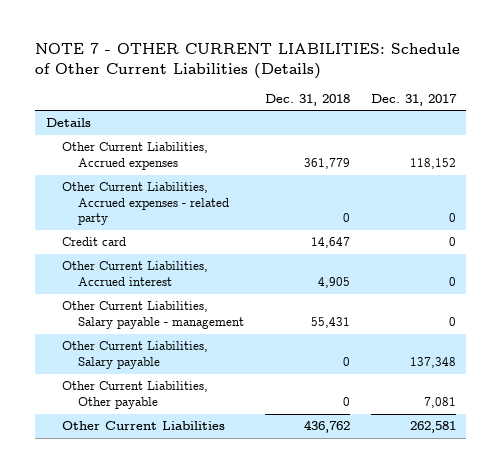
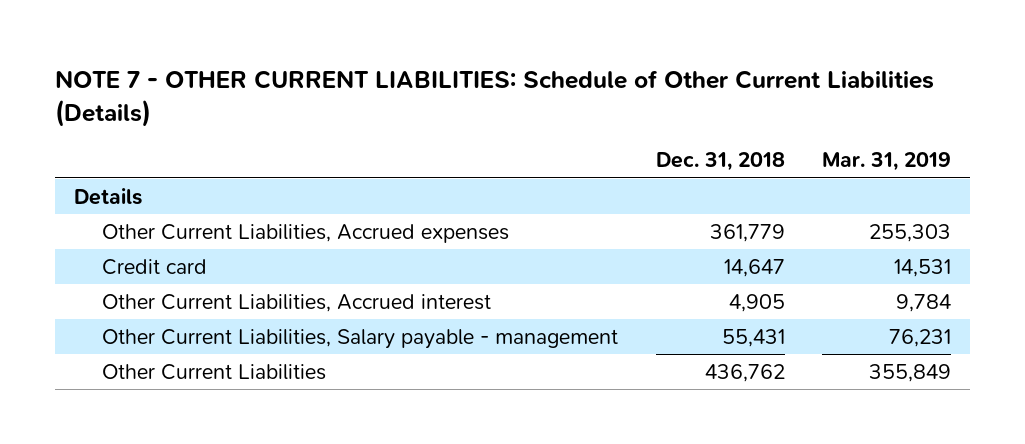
- | Dec. 31, 2018 | Dec. 31, 2017
+ | Dec. 31, 2018 | Mar. 31, 2019
- Other Current Liabilities, Accrued expenses - related party | 0 | 0
- Other Current Liabilities, Salary payable | 0 | 137,348
- Other Current Liabilities, Other payable | 0 | 7,081

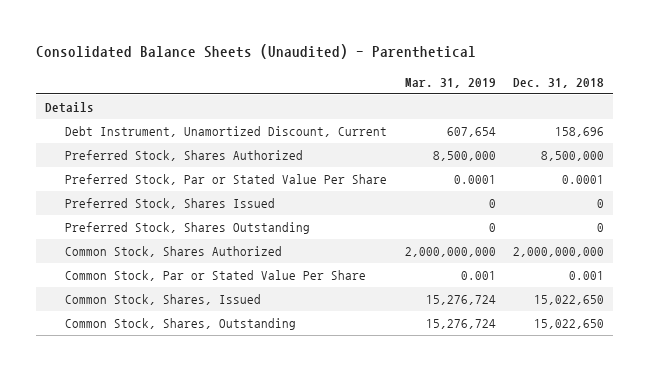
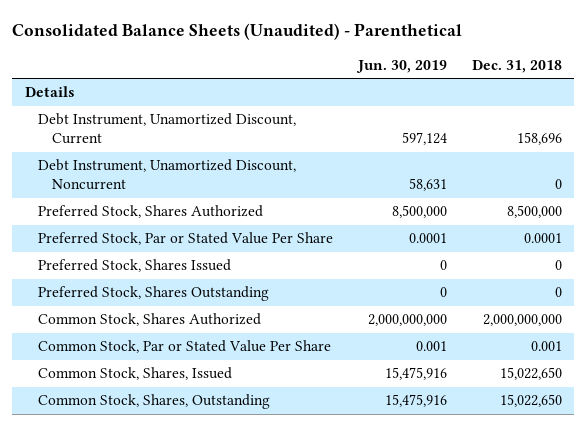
- | Mar. 31, 2019 | Dec. 31, 2018
+ | Jun. 30, 2019 | Dec. 31, 2018
+ Debt Instrument, Unamortized Discount, Noncurrent | 58,631 | 0

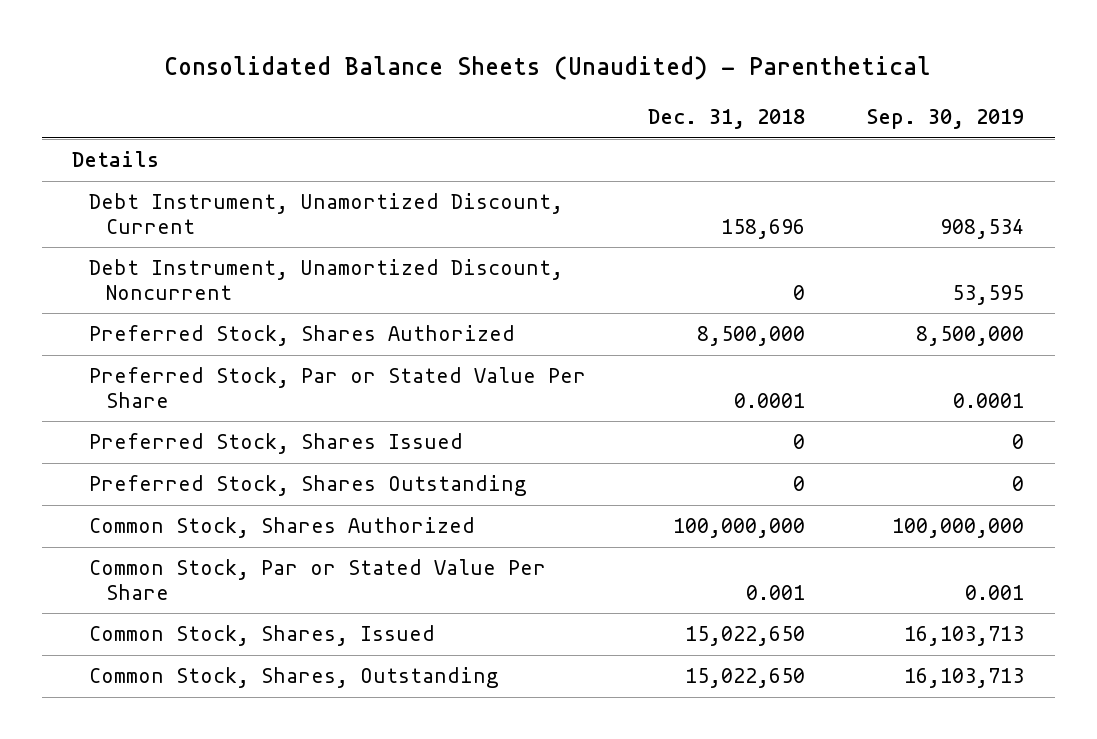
- | Jun. 30, 2019 | Dec. 31, 2018
+ | Dec. 31, 2018 | Sep. 30, 2019
- Common Stock, Shares Authorized | 2,000,000,000 | 2,000,000,000
+ Common Stock, Shares Authorized | 100,000,000 | 100,000,000

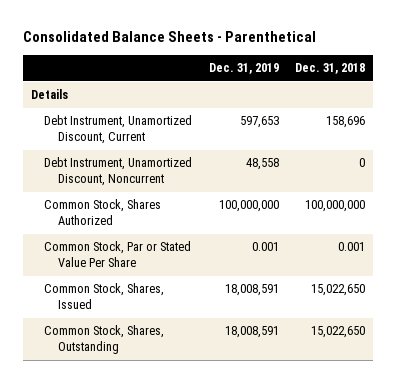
- Consolidated Balance Sheets (Unaudited) - Parenthetical
+ Consolidated Balance Sheets - Parenthetical
- | Dec. 31, 2018 | Sep. 30, 2019
+ | Dec. 31, 2019 | Dec. 31, 2018
- Preferred Stock, Shares Authorized | 8,500,000 | 8,500,000
- Preferred Stock, Par or Stated Value Per Share | 0.0001 | 0.0001
- Preferred Stock, Shares Issued | 0 | 0
- Preferred Stock, Shares Outstanding | 0 | 0

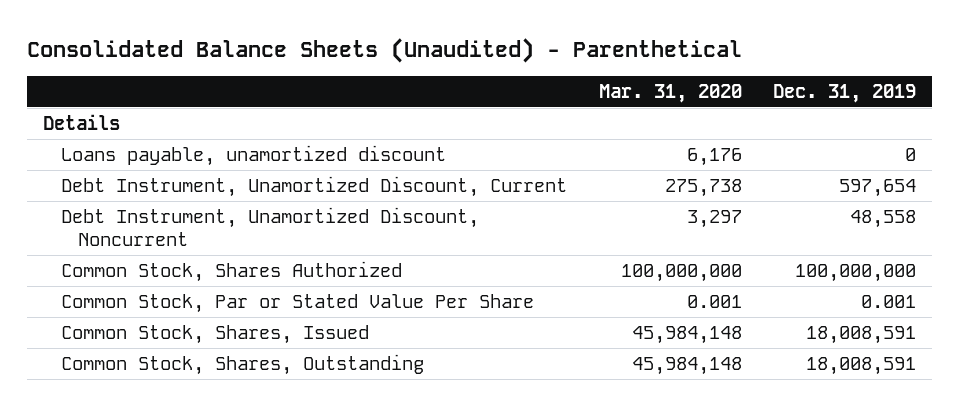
- Consolidated Balance Sheets - Parenthetical
+ Consolidated Balance Sheets (Unaudited) - Parenthetical
- | Dec. 31, 2019 | Dec. 31, 2018
+ | Mar. 31, 2020 | Dec. 31, 2019
- Debt Instrument, Unamortized Discount, Current | 597,653 | 158,696
+ Loans payable, unamortized discount | 6,176 | 0
+ Debt Instrument, Unamortized Discount, Current | 275,738 | 597,654

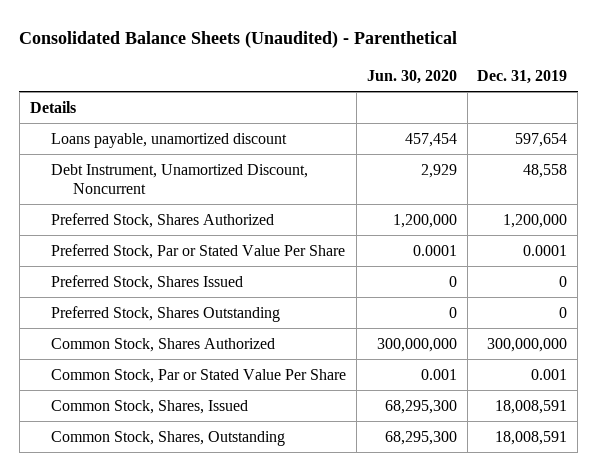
- | Mar. 31, 2020 | Dec. 31, 2019
+ | Jun. 30, 2020 | Dec. 31, 2019
- Loans payable, unamortized discount | 6,176 | 0
- Debt Instrument, Unamortized Discount, Current | 275,738 | 597,654
+ Loans payable, unamortized discount | 457,454 | 597,654
- Common Stock, Shares Authorized | 100,000,000 | 100,000,000
+ Preferred Stock, Shares Authorized | 1,200,000 | 1,200,000
+ Preferred Stock, Par or Stated Value Per Share | 0.0001 | 0.0001
+ Preferred Stock, Shares Issued | 0 | 0
+ Preferred Stock, Shares Outstanding | 0 | 0
+ Common Stock, Shares Authorized | 300,000,000 | 300,000,000

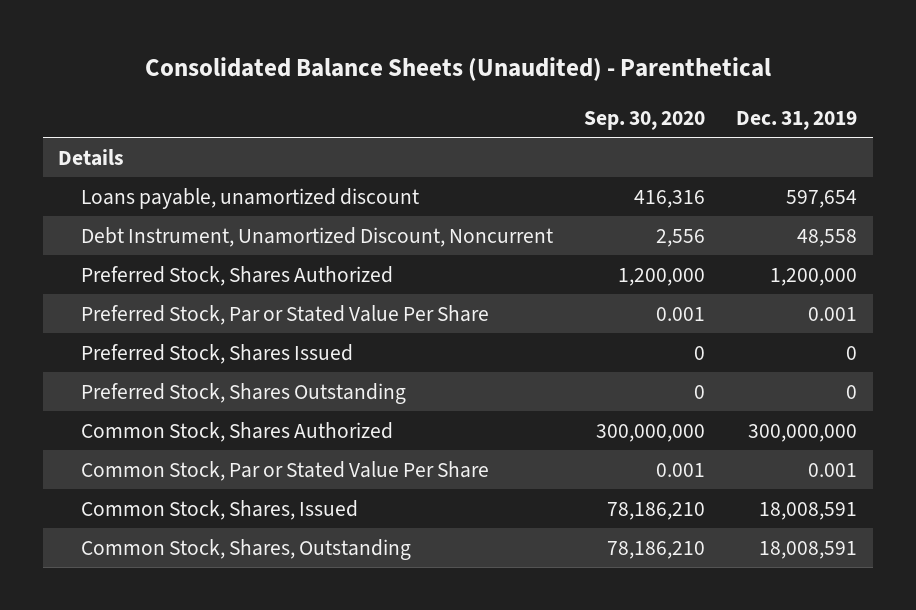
- | Jun. 30, 2020 | Dec. 31, 2019
+ | Sep. 30, 2020 | Dec. 31, 2019
- Preferred Stock, Par or Stated Value Per Share | 0.0001 | 0.0001
+ Preferred Stock, Par or Stated Value Per Share | 0.001 | 0.001

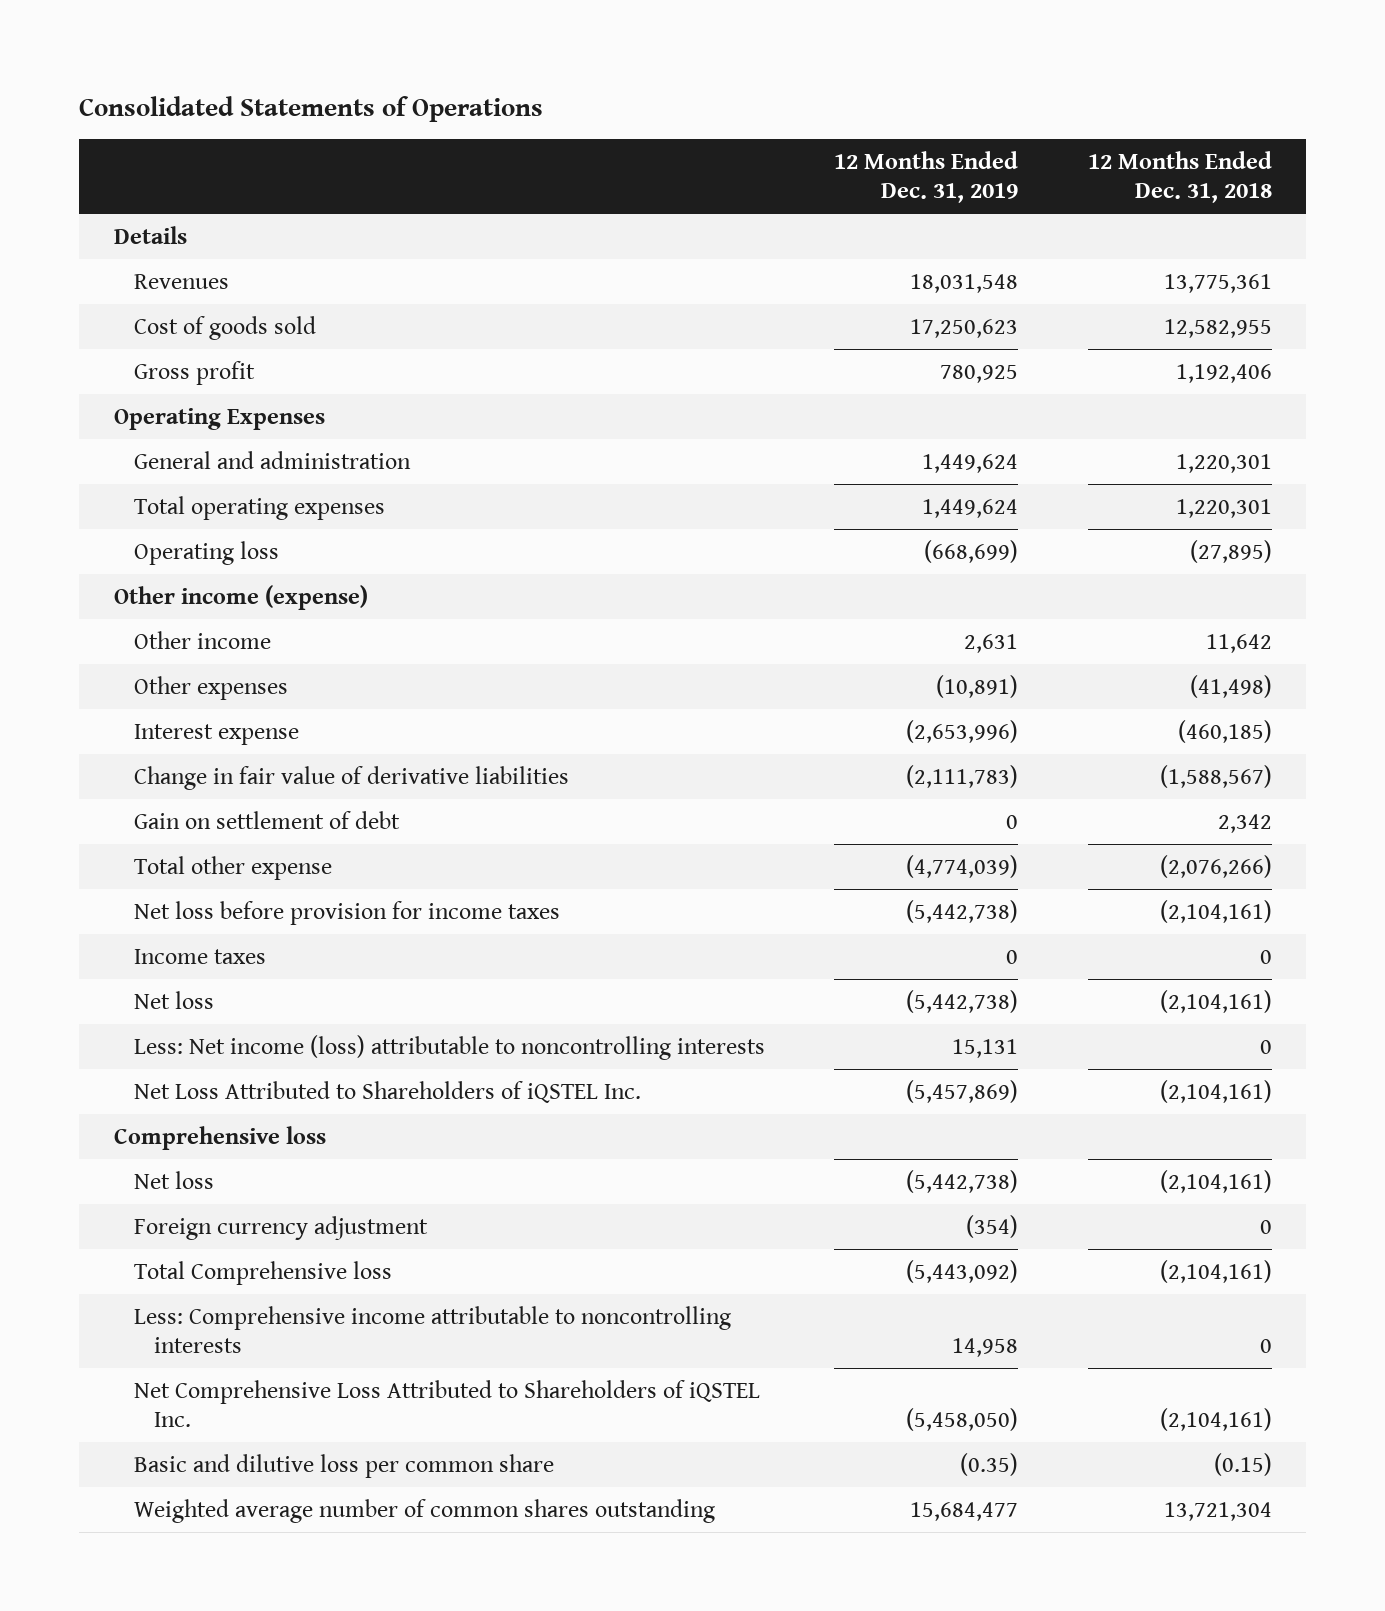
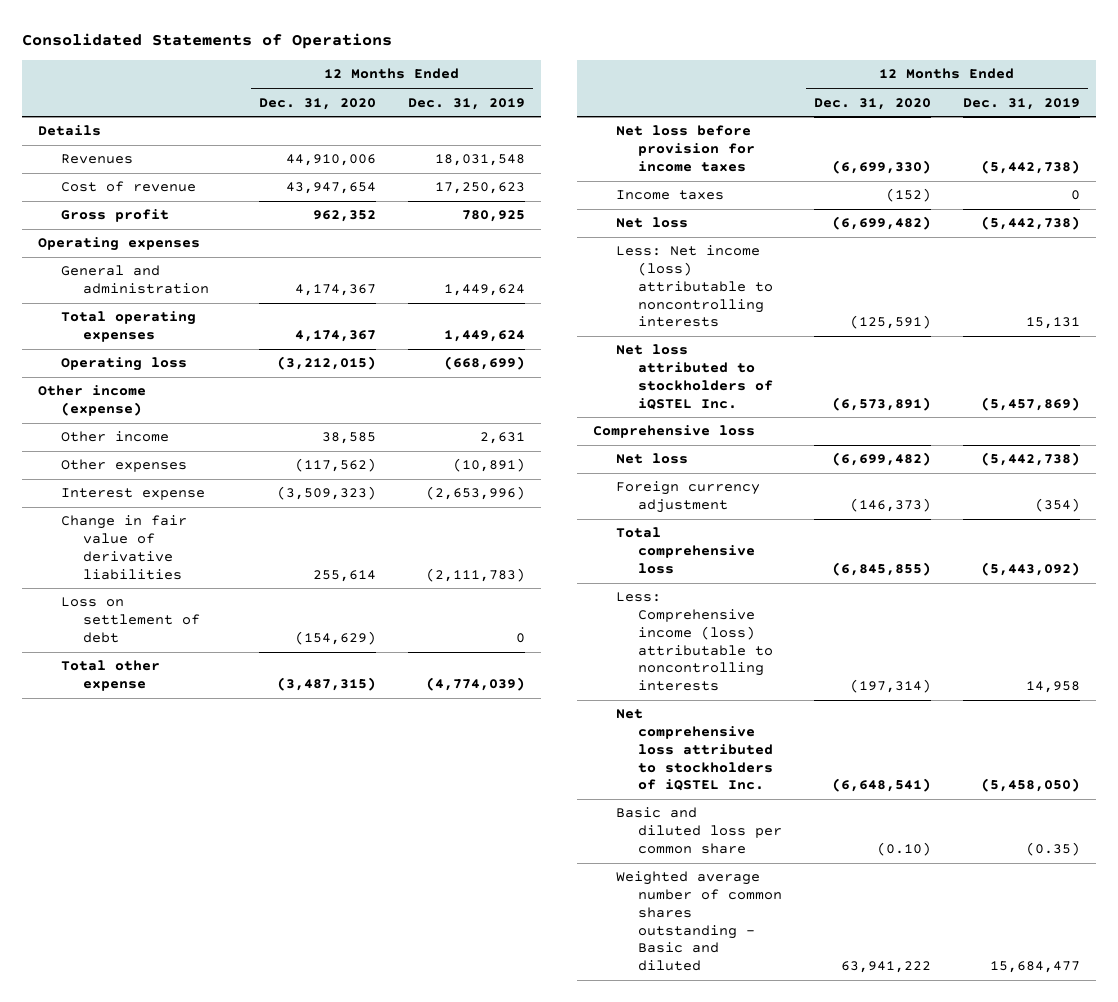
- | 12 Months Ended Dec. 31, 2019 | 12 Months Ended Dec. 31, 2018
+ | 12 Months Ended Dec. 31, 2020 | 12 Months Ended Dec. 31, 2019
- Cost of goods sold | 17,250,623 | 12,582,955
+ Cost of revenue | 43,947,654 | 17,250,623
- Operating Expenses
+ Operating expenses
- Gain on settlement of debt | 0 | 2,342
+ Loss on settlement of debt | (154,629) | 0
- Net Loss Attributed to Shareholders of iQSTEL Inc. | (5,457,869) | (2,104,161)
+ Net loss attributed to stockholders of iQSTEL Inc. | (6,573,891) | (5,457,869)
- Total Comprehensive loss | (5,443,092) | (2,104,161)
- Less: Comprehensive income attributable to noncontrolling interests | 14,958 | 0
- Net Comprehensive Loss Attributed to Shareholders of iQSTEL Inc. | (5,458,050) | (2,104,161)
- Basic and dilutive loss per common share | (0.35) | (0.15)
- Weighted average number of common shares outstanding | 15,684,477 | 13,721,304
+ Total comprehensive loss | (6,845,855) | (5,443,092)
+ Less: Comprehensive income (loss) attributable to noncontrolling interests | (197,314) | 14,958
+ Net comprehensive loss attributed to stockholders of iQSTEL Inc. | (6,648,541) | (5,458,050)
+ Basic and diluted loss per common share | (0.10) | (0.35)
+ Weighted average number of common shares outstanding - Basic and diluted | 63,941,222 | 15,684,477

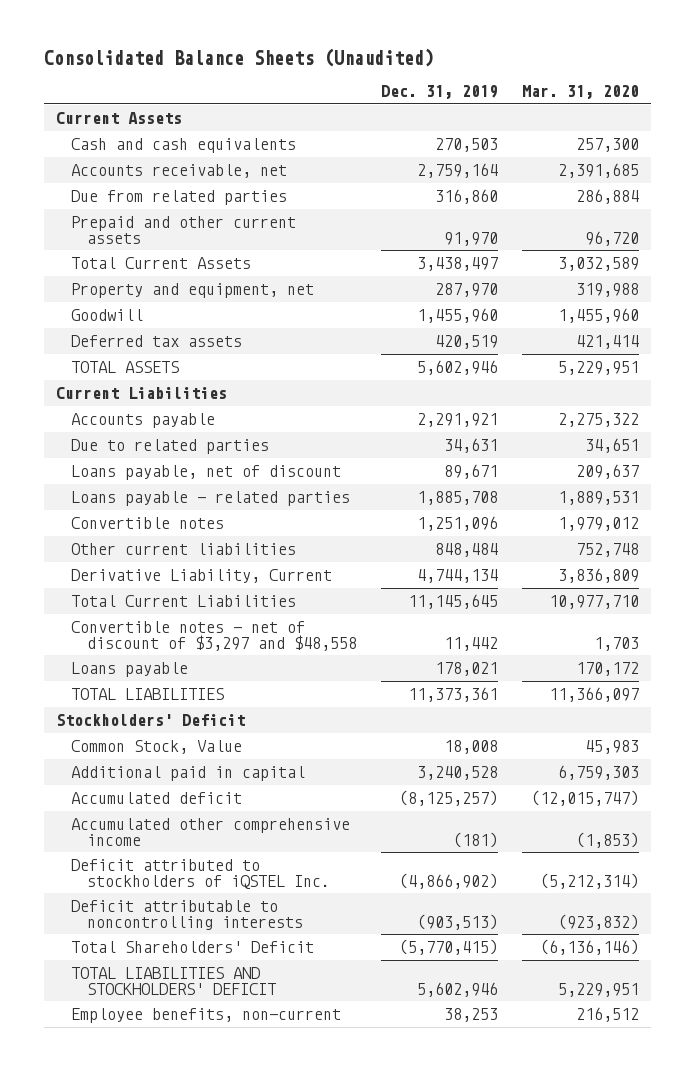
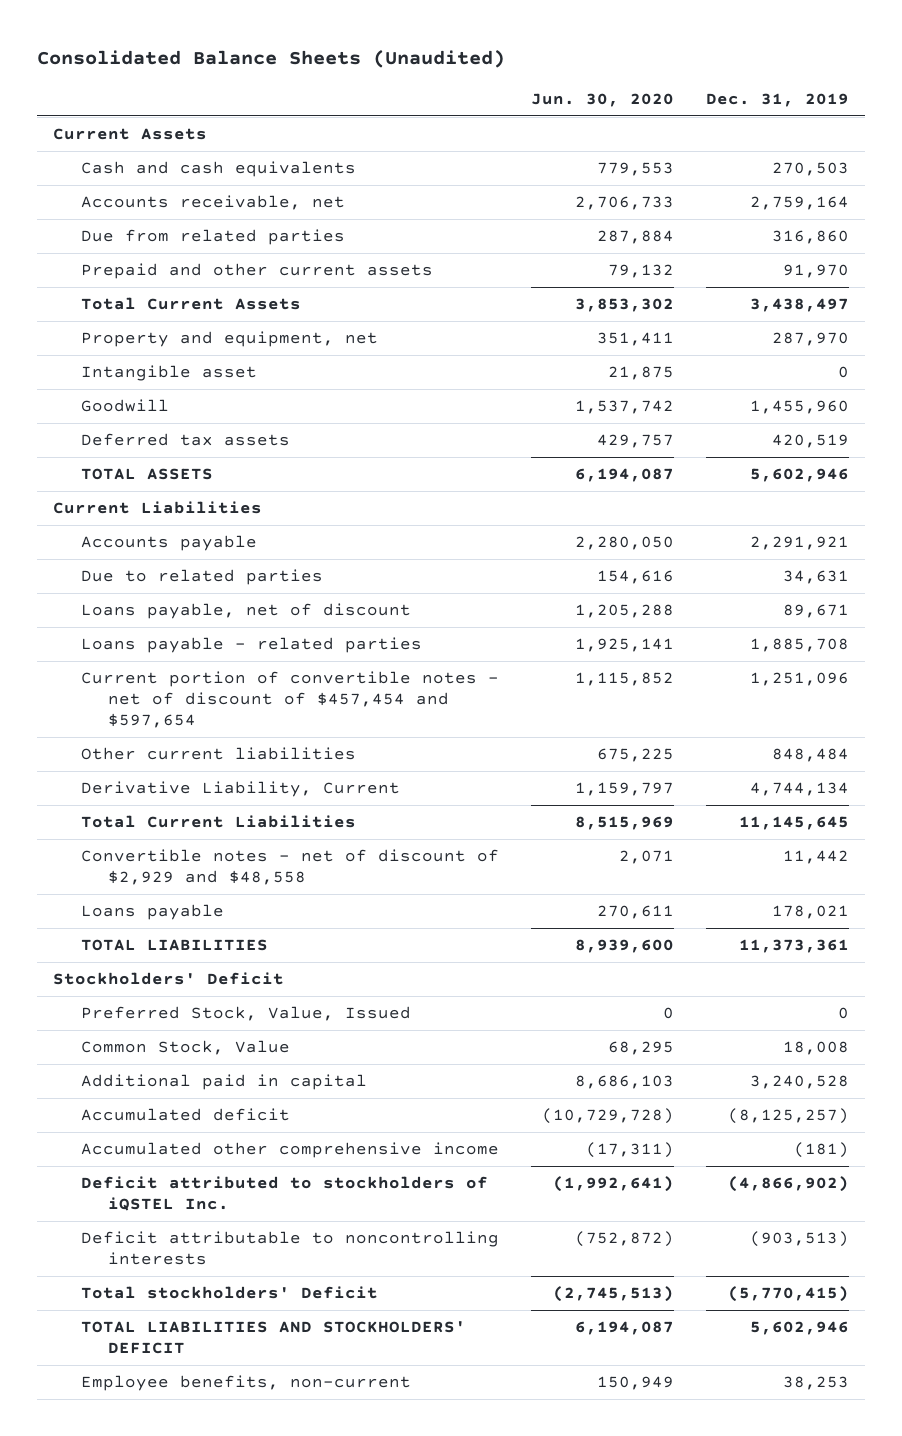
- | Dec. 31, 2019 | Mar. 31, 2020
+ | Jun. 30, 2020 | Dec. 31, 2019
+ Intangible asset | 21,875 | 0
- Convertible notes | 1,251,096 | 1,979,012
+ Current portion of convertible notes - net of discount of $457,454 and $597,654 | 1,115,852 | 1,251,096
- Convertible notes - net of discount of $3,297 and $48,558 | 11,442 | 1,703
+ Convertible notes - net of discount of $2,929 and $48,558 | 2,071 | 11,442
+ Preferred Stock, Value, Issued | 0 | 0
- Total Shareholders' Deficit | (5,770,415) | (6,136,146)
+ Total stockholders' Deficit | (2,745,513) | (5,770,415)

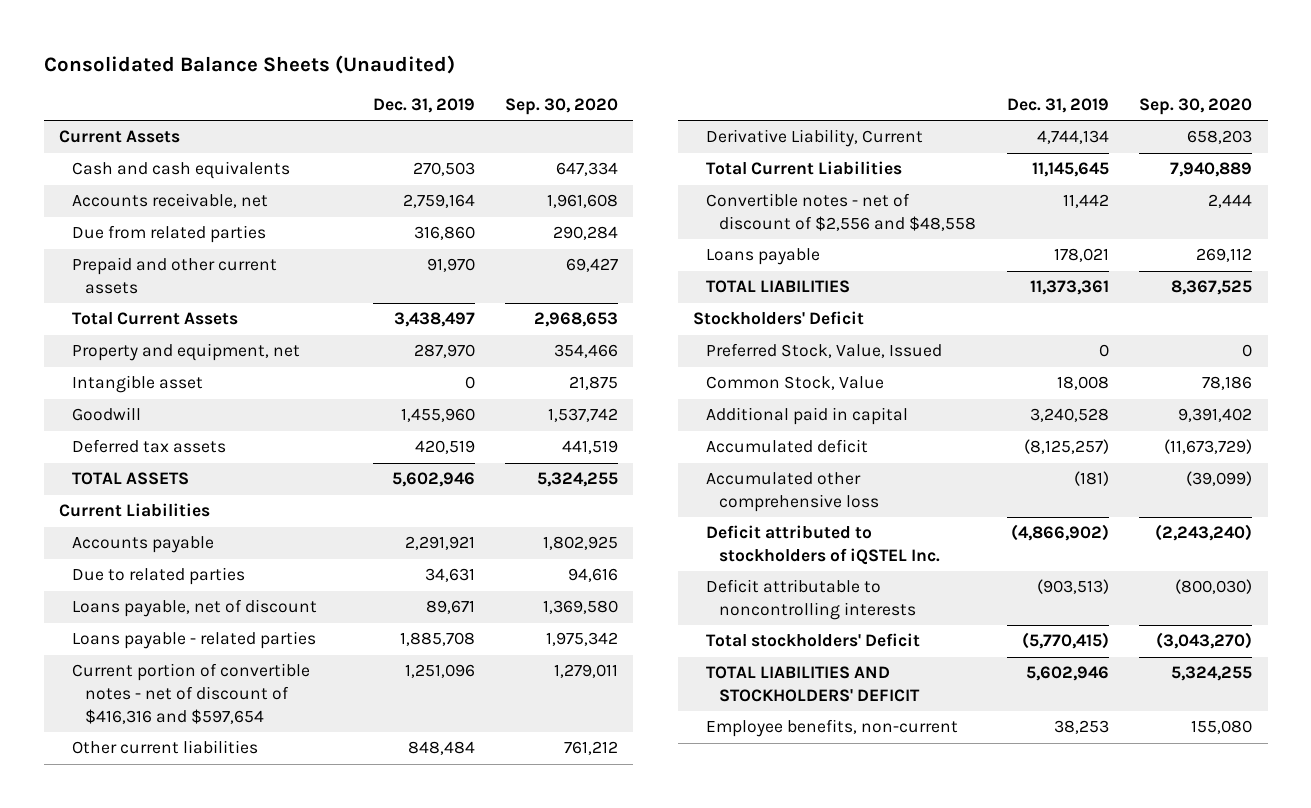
- | Jun. 30, 2020 | Dec. 31, 2019
+ | Dec. 31, 2019 | Sep. 30, 2020
- Current portion of convertible notes - net of discount of $457,454 and $597,654 | 1,115,852 | 1,251,096
+ Current portion of convertible notes - net of discount of $416,316 and $597,654 | 1,251,096 | 1,279,011
- Convertible notes - net of discount of $2,929 and $48,558 | 2,071 | 11,442
+ Convertible notes - net of discount of $2,556 and $48,558 | 11,442 | 2,444
- Accumulated other comprehensive income | (17,311) | (181)
+ Accumulated other comprehensive loss | (181) | (39,099)

